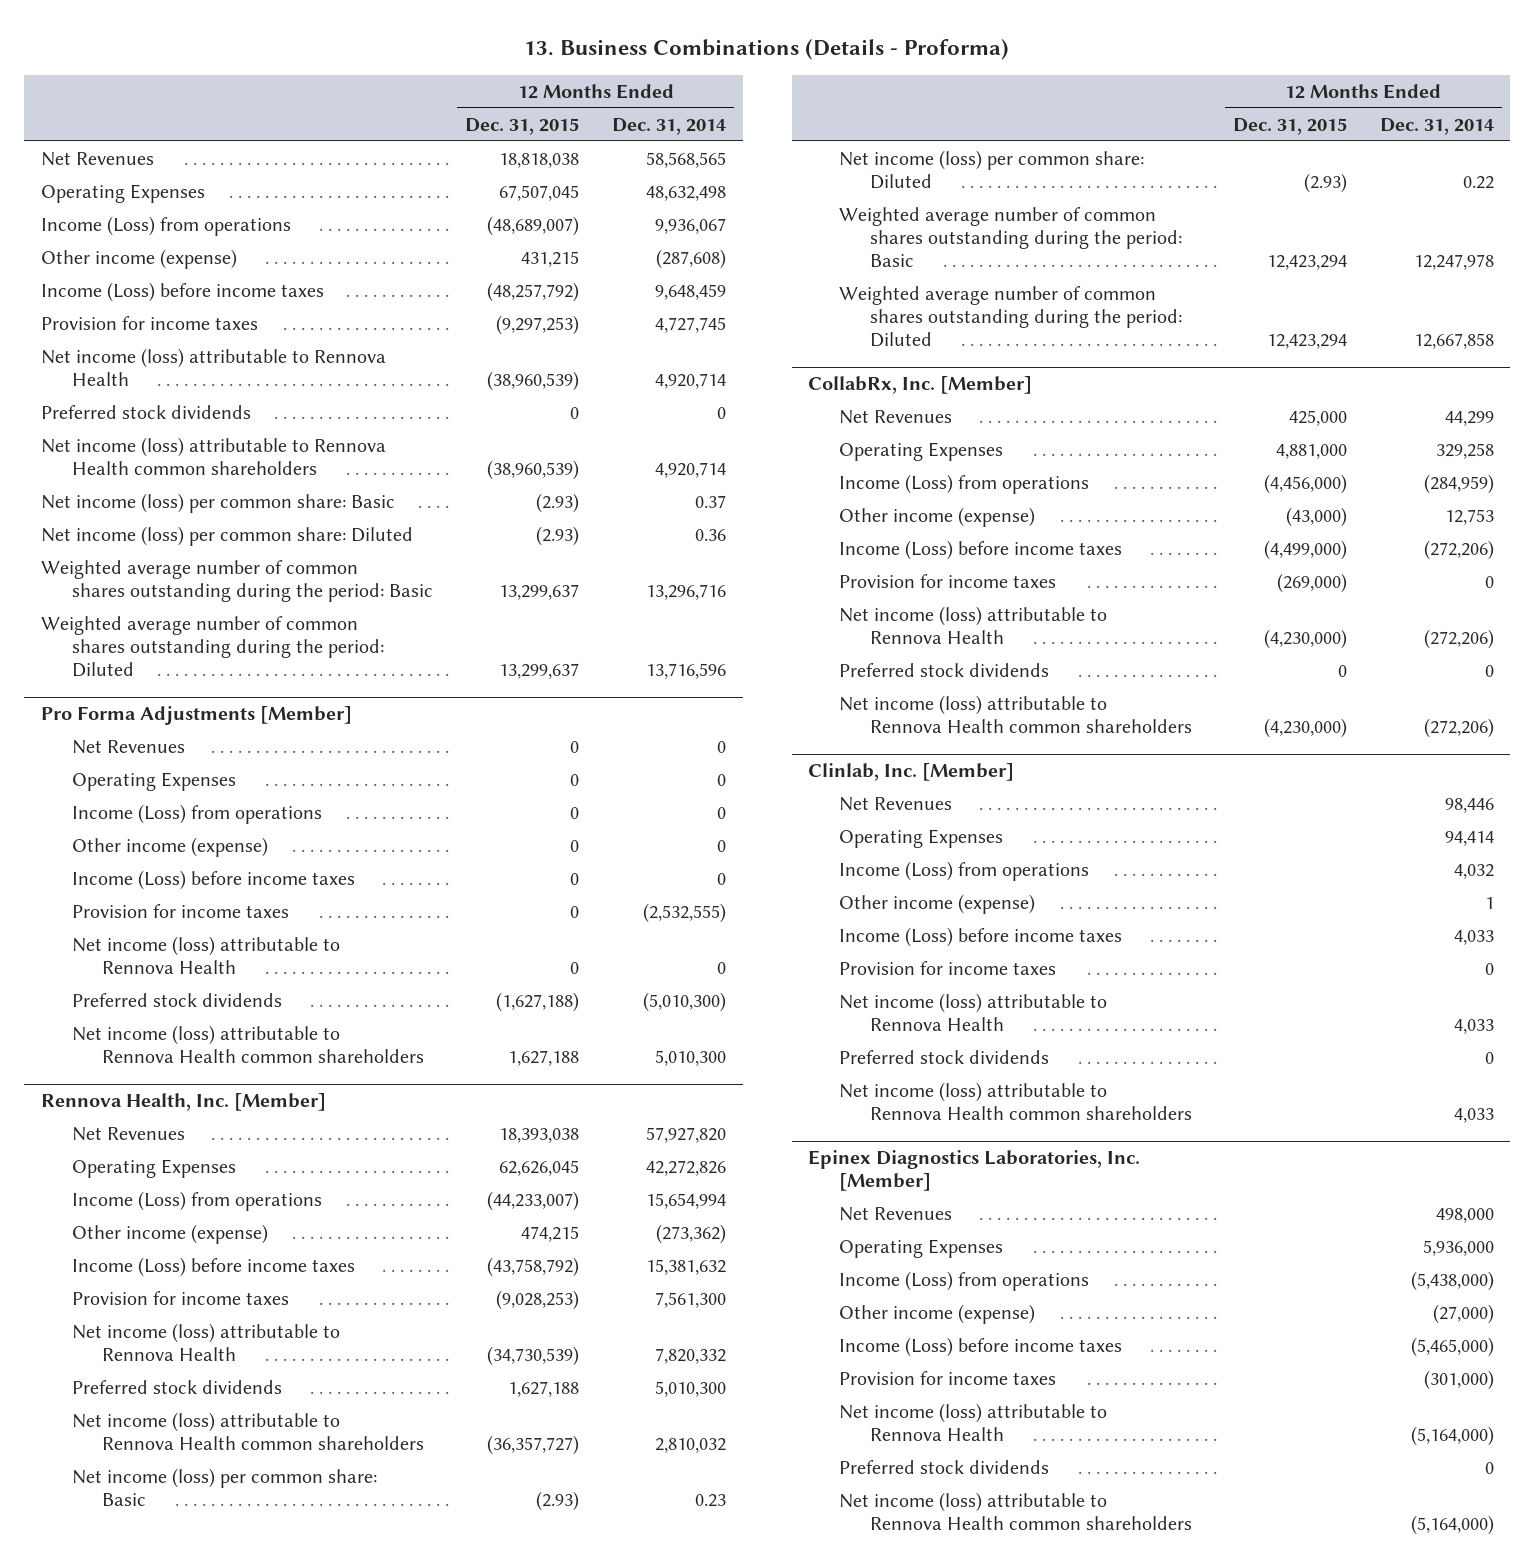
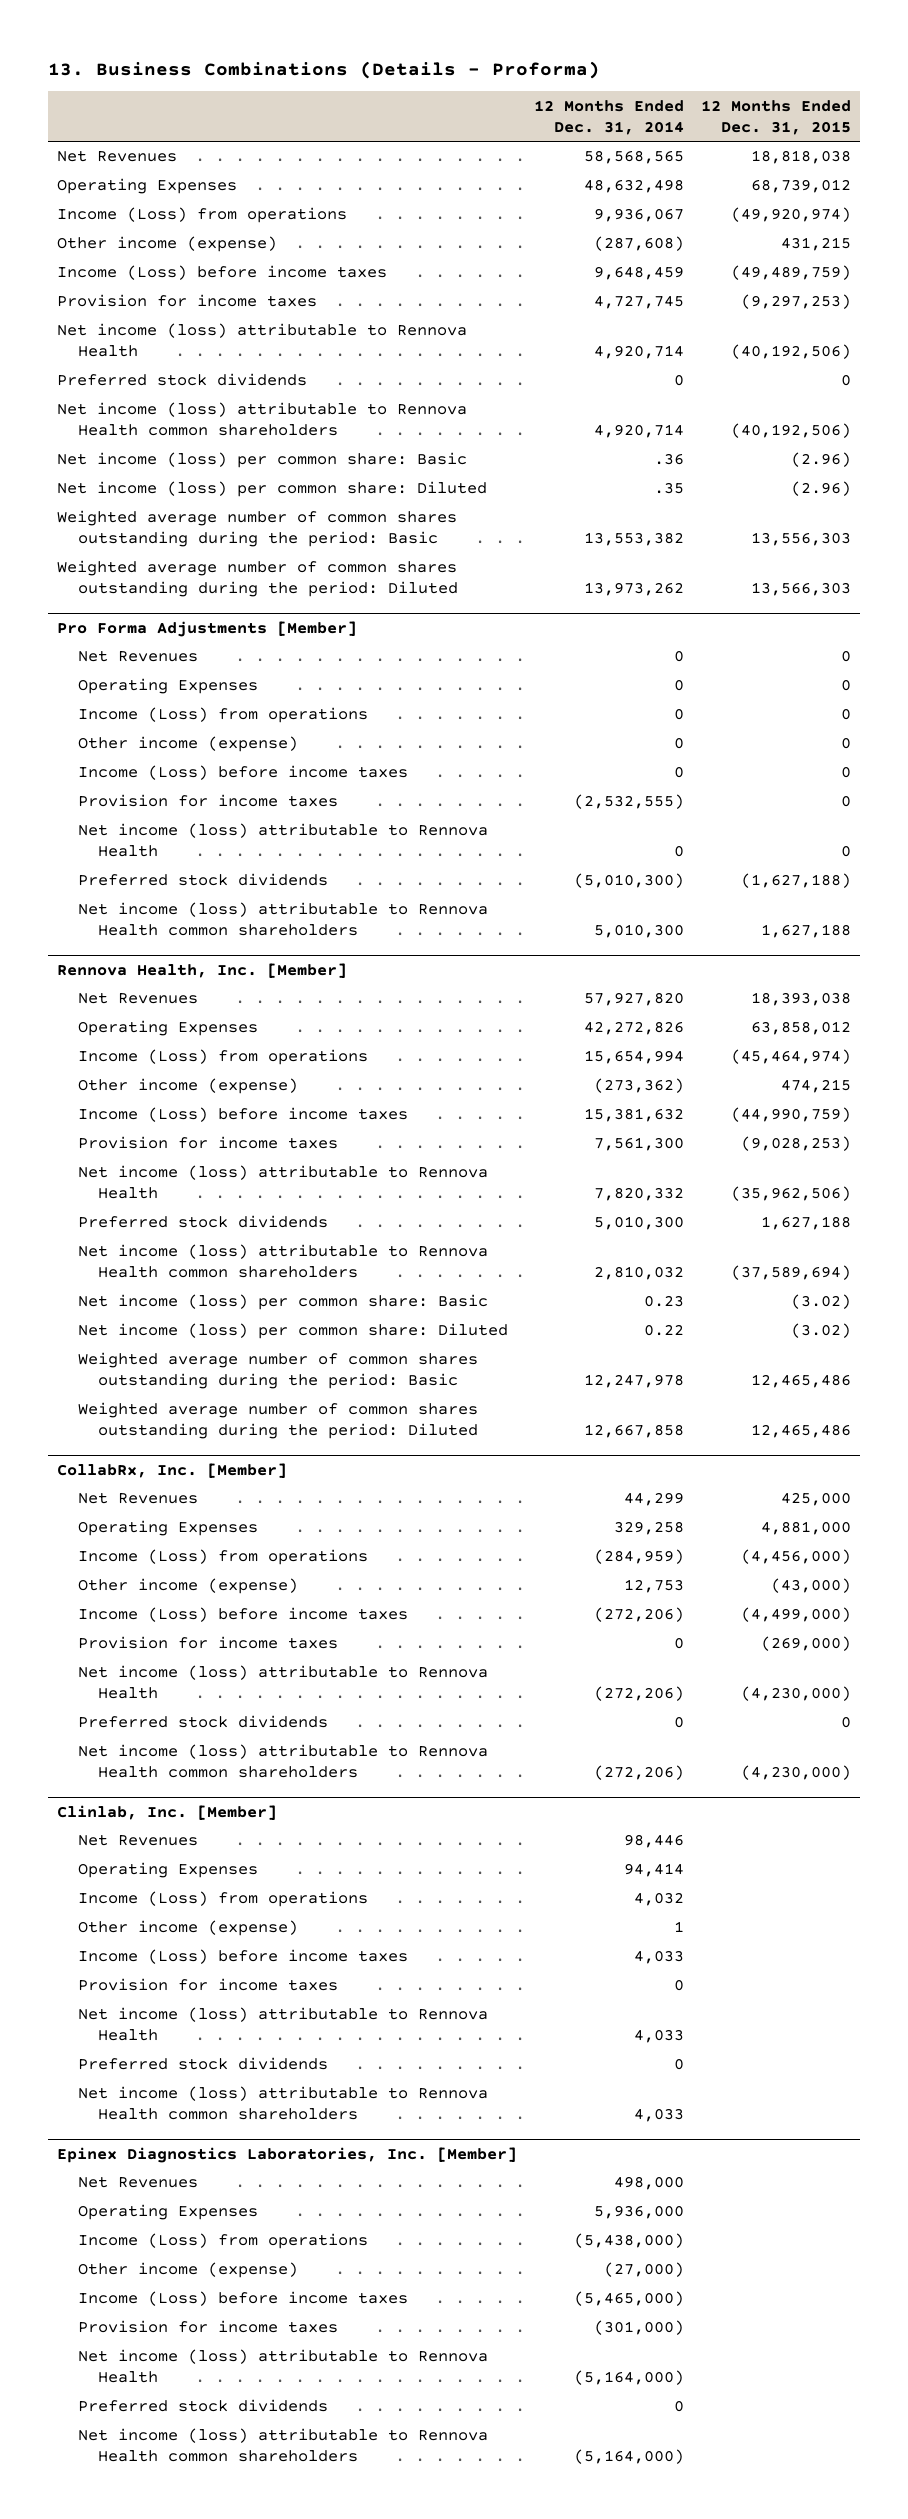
- | 12 Months Ended Dec. 31, 2015 | 12 Months Ended Dec. 31, 2014
+ | 12 Months Ended Dec. 31, 2014 | 12 Months Ended Dec. 31, 2015
- Operating Expenses | 67,507,045 | 48,632,498
- Income (Loss) from operations | (48,689,007) | 9,936,067
+ Operating Expenses | 48,632,498 | 68,739,012
+ Income (Loss) from operations | 9,936,067 | (49,920,974)
- Income (Loss) before income taxes | (48,257,792) | 9,648,459
+ Income (Loss) before income taxes | 9,648,459 | (49,489,759)
- Net income (loss) attributable to Rennova Health | (38,960,539) | 4,920,714
+ Net income (loss) attributable to Rennova Health | 4,920,714 | (40,192,506)
- Net income (loss) attributable to Rennova Health common shareholders | (38,960,539) | 4,920,714
- Net income (loss) per common share: Basic | (2.93) | 0.37
- Net income (loss) per common share: Diluted | (2.93) | 0.36
- Weighted average number of common shares outstanding during the period: Basic | 13,299,637 | 13,296,716
- Weighted average number of common shares outstanding during the period: Diluted | 13,299,637 | 13,716,596
+ Net income (loss) attributable to Rennova Health common shareholders | 4,920,714 | (40,192,506)
+ Net income (loss) per common share: Basic | .36 | (2.96)
+ Net income (loss) per common share: Diluted | .35 | (2.96)
+ Weighted average number of common shares outstanding during the period: Basic | 13,553,382 | 13,556,303
+ Weighted average number of common shares outstanding during the period: Diluted | 13,973,262 | 13,566,303
@ Rennova Health, Inc. [Member]
- Operating Expenses | 62,626,045 | 42,272,826
- Income (Loss) from operations | (44,233,007) | 15,654,994
+ Operating Expenses | 42,272,826 | 63,858,012
+ Income (Loss) from operations | 15,654,994 | (45,464,974)
- Income (Loss) before income taxes | (43,758,792) | 15,381,632
+ Income (Loss) before income taxes | 15,381,632 | (44,990,759)
- Net income (loss) attributable to Rennova Health | (34,730,539) | 7,820,332
+ Net income (loss) attributable to Rennova Health | 7,820,332 | (35,962,506)
- Net income (loss) attributable to Rennova Health common shareholders | (36,357,727) | 2,810,032
- Net income (loss) per common share: Basic | (2.93) | 0.23
- Net income (loss) per common share: Diluted | (2.93) | 0.22
- Weighted average number of common shares outstanding during the period: Basic | 12,423,294 | 12,247,978
- Weighted average number of common shares outstanding during the period: Diluted | 12,423,294 | 12,667,858
+ Net income (loss) attributable to Rennova Health common shareholders | 2,810,032 | (37,589,694)
+ Net income (loss) per common share: Basic | 0.23 | (3.02)
+ Net income (loss) per common share: Diluted | 0.22 | (3.02)
+ Weighted average number of common shares outstanding during the period: Basic | 12,247,978 | 12,465,486
+ Weighted average number of common shares outstanding during the period: Diluted | 12,667,858 | 12,465,486

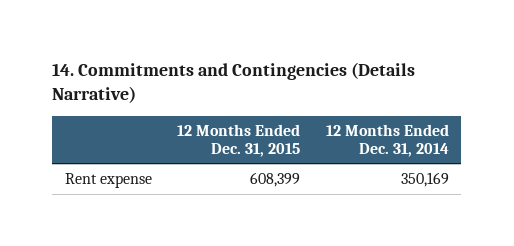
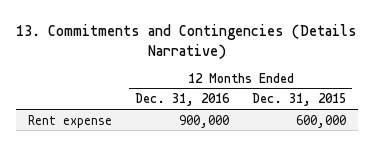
- 14. Commitments and Contingencies (Details Narrative)
+ 13. Commitments and Contingencies (Details Narrative)
- | 12 Months Ended Dec. 31, 2015 | 12 Months Ended Dec. 31, 2014
+ | 12 Months Ended Dec. 31, 2016 | 12 Months Ended Dec. 31, 2015
- Rent expense | 608,399 | 350,169
+ Rent expense | 900,000 | 600,000

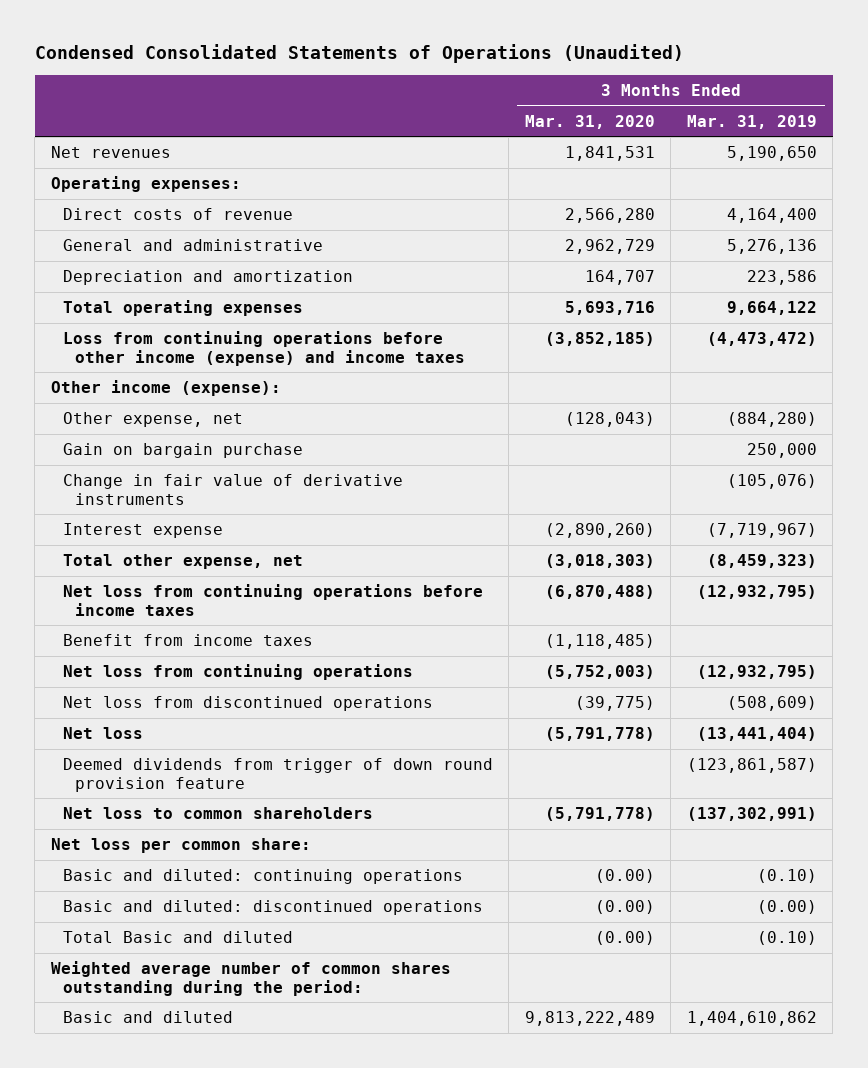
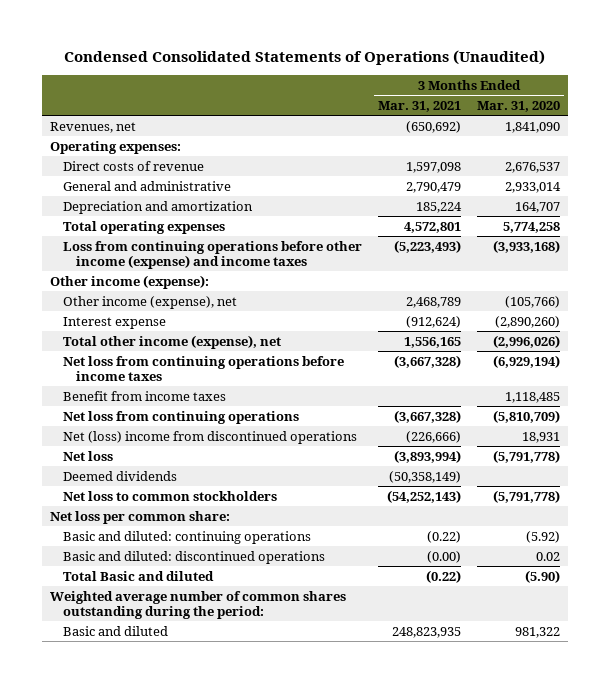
- | 3 Months Ended Mar. 31, 2020 | 3 Months Ended Mar. 31, 2019
+ | 3 Months Ended Mar. 31, 2021 | 3 Months Ended Mar. 31, 2020
- Net revenues | 1,841,531 | 5,190,650
+ Revenues, net | (650,692) | 1,841,090
- Direct costs of revenue | 2,566,280 | 4,164,400
- General and administrative | 2,962,729 | 5,276,136
+ Direct costs of revenue | 1,597,098 | 2,676,537
+ General and administrative | 2,790,479 | 2,933,014
- Total operating expenses | 5,693,716 | 9,664,122
- Loss from continuing operations before other income (expense) and income taxes | (3,852,185) | (4,473,472)
+ Total operating expenses | 4,572,801 | 5,774,258
+ Loss from continuing operations before other income (expense) and income taxes | (5,223,493) | (3,933,168)
- Other expense, net | (128,043) | (884,280)
- Gain on bargain purchase | | 250,000
- Change in fair value of derivative instruments | | (105,076)
+ Other income (expense), net | 2,468,789 | (105,766)
- Total other expense, net | (3,018,303) | (8,459,323)
- Net loss from continuing operations before income taxes | (6,870,488) | (12,932,795)
- Benefit from income taxes | (1,118,485) |
- Net loss from continuing operations | (5,752,003) | (12,932,795)
- Net loss from discontinued operations | (39,775) | (508,609)
+ Total other income (expense), net | 1,556,165 | (2,996,026)
+ Net loss from continuing operations before income taxes | (3,667,328) | (6,929,194)
+ Benefit from income taxes | | 1,118,485
+ Net loss from continuing operations | (3,667,328) | (5,810,709)
+ Net (loss) income from discontinued operations | (226,666) | 18,931
- Deemed dividends from trigger of down round provision feature | | (123,861,587)
- Net loss to common shareholders | (5,791,778) | (137,302,991)
+ Deemed dividends | (50,358,149) |
+ Net loss to common stockholders | (54,252,143) | (5,791,778)
- Basic and diluted: continuing operations | (0.00) | (0.10)
- Basic and diluted: discontinued operations | (0.00) | (0.00)
- Total Basic and diluted | (0.00) | (0.10)
+ Basic and diluted: continuing operations | (0.22) | (5.92)
+ Basic and diluted: discontinued operations | (0.00) | 0.02
+ Total Basic and diluted | (0.22) | (5.90)
- Basic and diluted | 9,813,222,489 | 1,404,610,862
+ Basic and diluted | 248,823,935 | 981,322

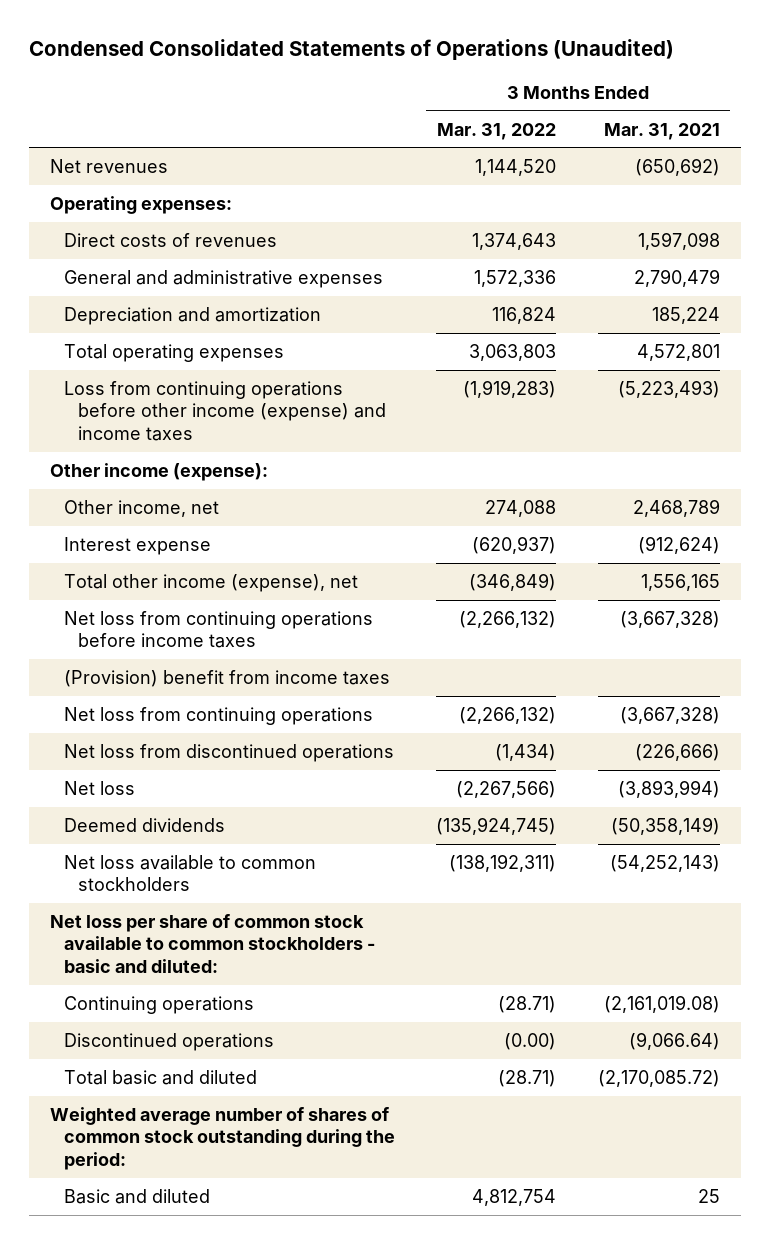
- | 3 Months Ended Mar. 31, 2021 | 3 Months Ended Mar. 31, 2020
+ | 3 Months Ended Mar. 31, 2022 | 3 Months Ended Mar. 31, 2021
- Revenues, net | (650,692) | 1,841,090
+ Net revenues | 1,144,520 | (650,692)
- Direct costs of revenue | 1,597,098 | 2,676,537
- General and administrative | 2,790,479 | 2,933,014
+ Direct costs of revenues | 1,374,643 | 1,597,098
+ General and administrative expenses | 1,572,336 | 2,790,479
- Other income (expense), net | 2,468,789 | (105,766)
+ Other income, net | 274,088 | 2,468,789
- Benefit from income taxes | | 1,118,485
+ (Provision) benefit from income taxes
- Net (loss) income from discontinued operations | (226,666) | 18,931
+ Net loss from discontinued operations | (1,434) | (226,666)
- Net loss to common stockholders | (54,252,143) | (5,791,778)
- Net loss per common share:
- Basic and diluted: continuing operations | (0.22) | (5.92)
- Basic and diluted: discontinued operations | (0.00) | 0.02
- Total Basic and diluted | (0.22) | (5.90)
- Weighted average number of common shares outstanding during the period:
- Basic and diluted | 248,823,935 | 981,322
+ Net loss available to common stockholders | (138,192,311) | (54,252,143)
+ Net loss per share of common stock available to common stockholders - basic and diluted:
+ Continuing operations | (28.71) | (2,161,019.08)
+ Discontinued operations | (0.00) | (9,066.64)
+ Total basic and diluted | (28.71) | (2,170,085.72)
+ Weighted average number of shares of common stock outstanding during the period:
+ Basic and diluted | 4,812,754 | 25

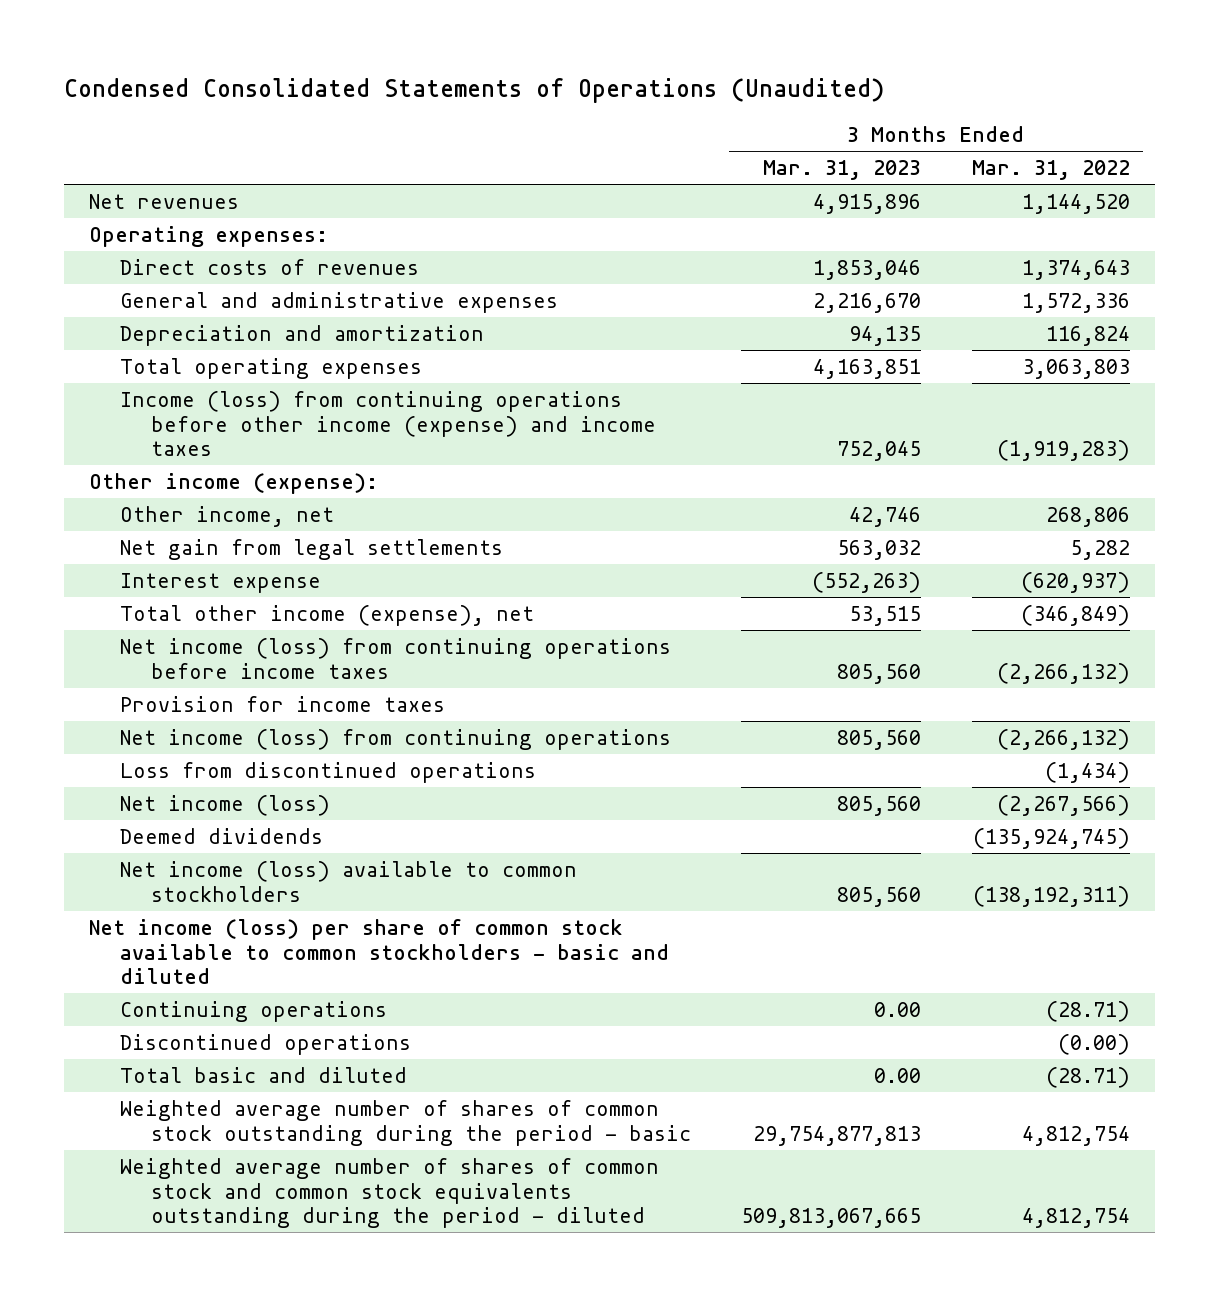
- | 3 Months Ended Mar. 31, 2022 | 3 Months Ended Mar. 31, 2021
+ | 3 Months Ended Mar. 31, 2023 | 3 Months Ended Mar. 31, 2022
- Loss from continuing operations before other income (expense) and income taxes | (1,919,283) | (5,223,493)
+ Income (loss) from continuing operations before other income (expense) and income taxes | 752,045 | (1,919,283)
- Other income, net | 274,088 | 2,468,789
+ Other income, net | 42,746 | 268,806
+ Net gain from legal settlements | 563,032 | 5,282
- Net loss from continuing operations before income taxes | (2,266,132) | (3,667,328)
- (Provision) benefit from income taxes
- Net loss from continuing operations | (2,266,132) | (3,667,328)
- Net loss from discontinued operations | (1,434) | (226,666)
- Net loss | (2,267,566) | (3,893,994)
+ Net income (loss) from continuing operations before income taxes | 805,560 | (2,266,132)
+ Provision for income taxes
+ Net income (loss) from continuing operations | 805,560 | (2,266,132)
+ Loss from discontinued operations | | (1,434)
+ Net income (loss) | 805,560 | (2,267,566)
- Net loss available to common stockholders | (138,192,311) | (54,252,143)
- Net loss per share of common stock available to common stockholders - basic and diluted:
+ Net income (loss) available to common stockholders | 805,560 | (138,192,311)
+ Net income (loss) per share of common stock available to common stockholders - basic and diluted
- Weighted average number of shares of common stock outstanding during the period:
- Basic and diluted | 4,812,754 | 25
+ Weighted average number of shares of common stock outstanding during the period - basic | 29,754,877,813 | 4,812,754
+ Weighted average number of shares of common stock and common stock equivalents outstanding during the period - diluted | 509,813,067,665 | 4,812,754

